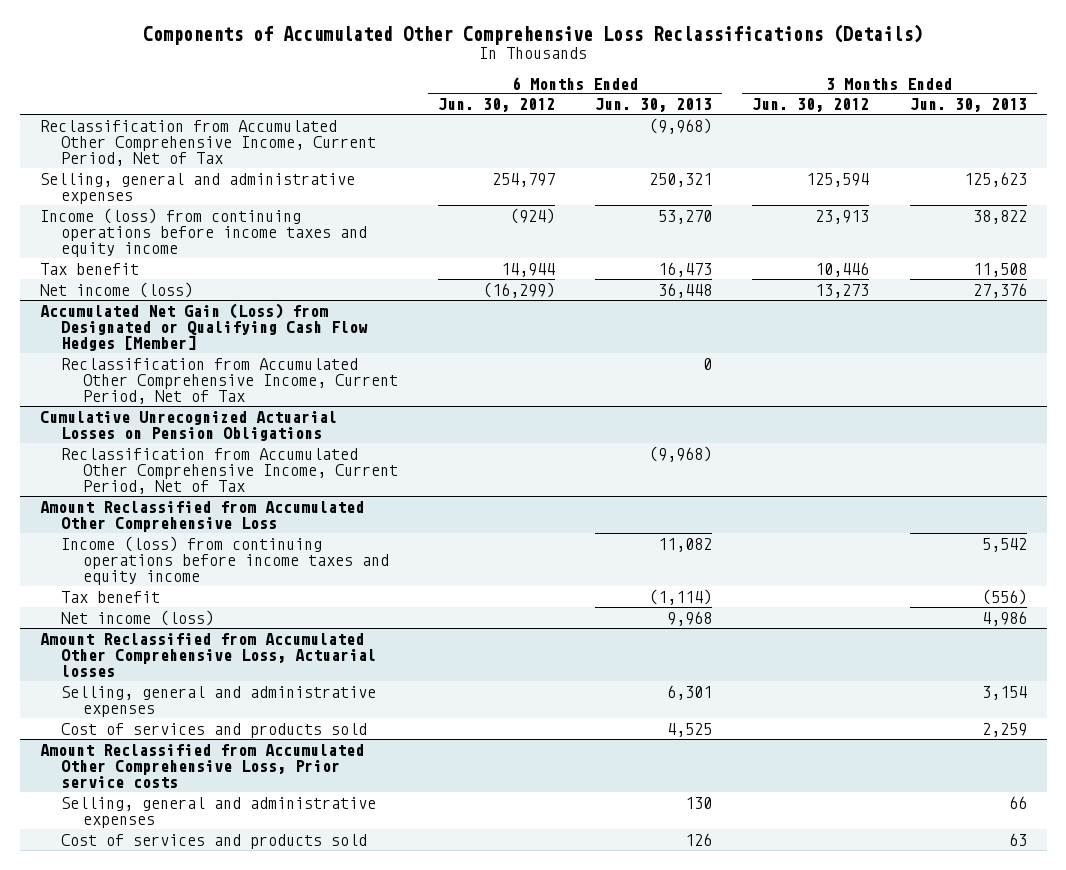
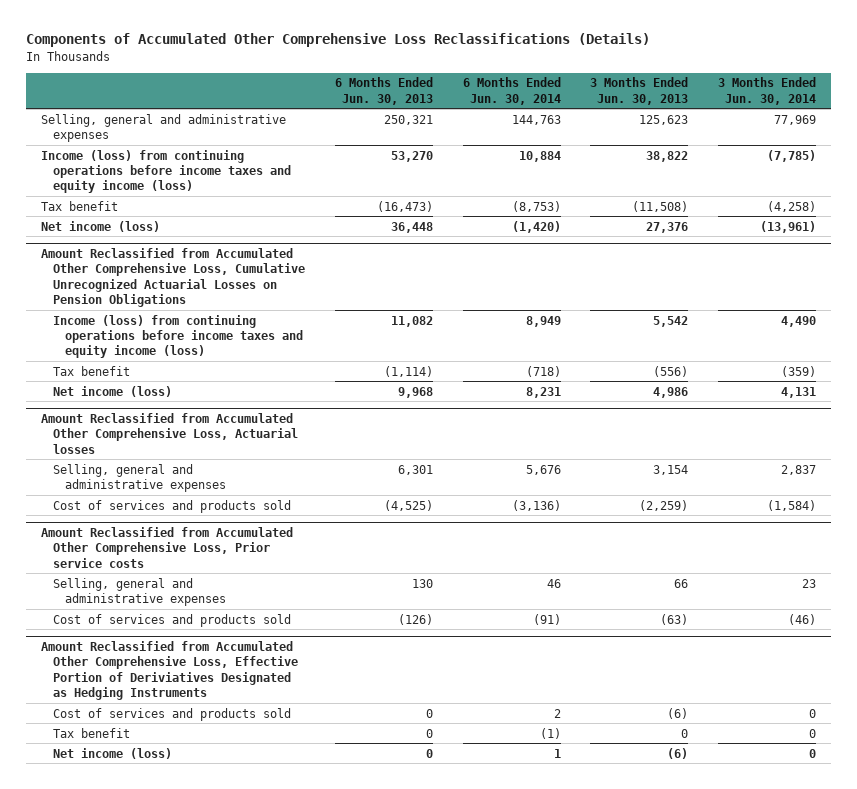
- | 6 Months Ended Jun. 30, 2012 | 6 Months Ended Jun. 30, 2013 | 3 Months Ended Jun. 30, 2012 | 3 Months Ended Jun. 30, 2013
+ | 6 Months Ended Jun. 30, 2013 | 6 Months Ended Jun. 30, 2014 | 3 Months Ended Jun. 30, 2013 | 3 Months Ended Jun. 30, 2014
- Reclassification from Accumulated Other Comprehensive Income, Current Period, Net of Tax | | (9,968) | |
- Income (loss) from continuing operations before income taxes and equity income | (924) | 53,270 | 23,913 | 38,822
- Tax benefit | 14,944 | 16,473 | 10,446 | 11,508
+ Income (loss) from continuing operations before income taxes and equity income (loss) | 53,270 | 10,884 | 38,822 | (7,785)
+ Tax benefit | (16,473) | (8,753) | (11,508) | (4,258)
- Accumulated Net Gain (Loss) from Designated or Qualifying Cash Flow Hedges [Member]
- Reclassification from Accumulated Other Comprehensive Income, Current Period, Net of Tax | | 0 | |
- Cumulative Unrecognized Actuarial Losses on Pension Obligations
- Reclassification from Accumulated Other Comprehensive Income, Current Period, Net of Tax | | (9,968) | |
- Amount Reclassified from Accumulated Other Comprehensive Loss
- Income (loss) from continuing operations before income taxes and equity income | | 11,082 | | 5,542
+ Amount Reclassified from Accumulated Other Comprehensive Loss, Cumulative Unrecognized Actuarial Losses on Pension Obligations
+ Income (loss) from continuing operations before income taxes and equity income (loss) | 11,082 | 8,949 | 5,542 | 4,490
@ Amount Reclassified from Accumulated Other Comprehensive Loss, Actuarial losses
- Cost of services and products sold | | 4,525 | | 2,259
+ Cost of services and products sold | (4,525) | (3,136) | (2,259) | (1,584)
@ Amount Reclassified from Accumulated Other Comprehensive Loss, Prior service costs
- Cost of services and products sold | | 126 | | 63
+ Cost of services and products sold | (126) | (91) | (63) | (46)
+ Amount Reclassified from Accumulated Other Comprehensive Loss, Effective Portion of Deriviatives Designated as Hedging Instruments
+ Cost of services and products sold | 0 | 2 | (6) | 0
+ Tax benefit | 0 | (1) | 0 | 0
+ Net income (loss) | 0 | 1 | (6) | 0

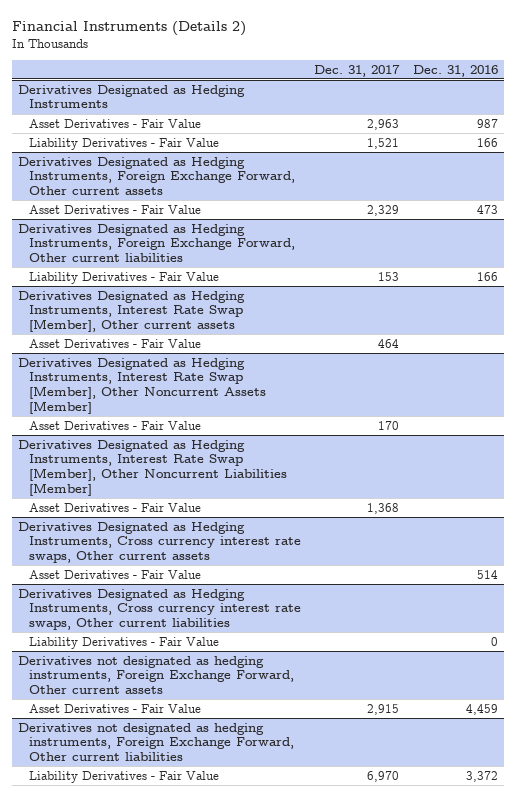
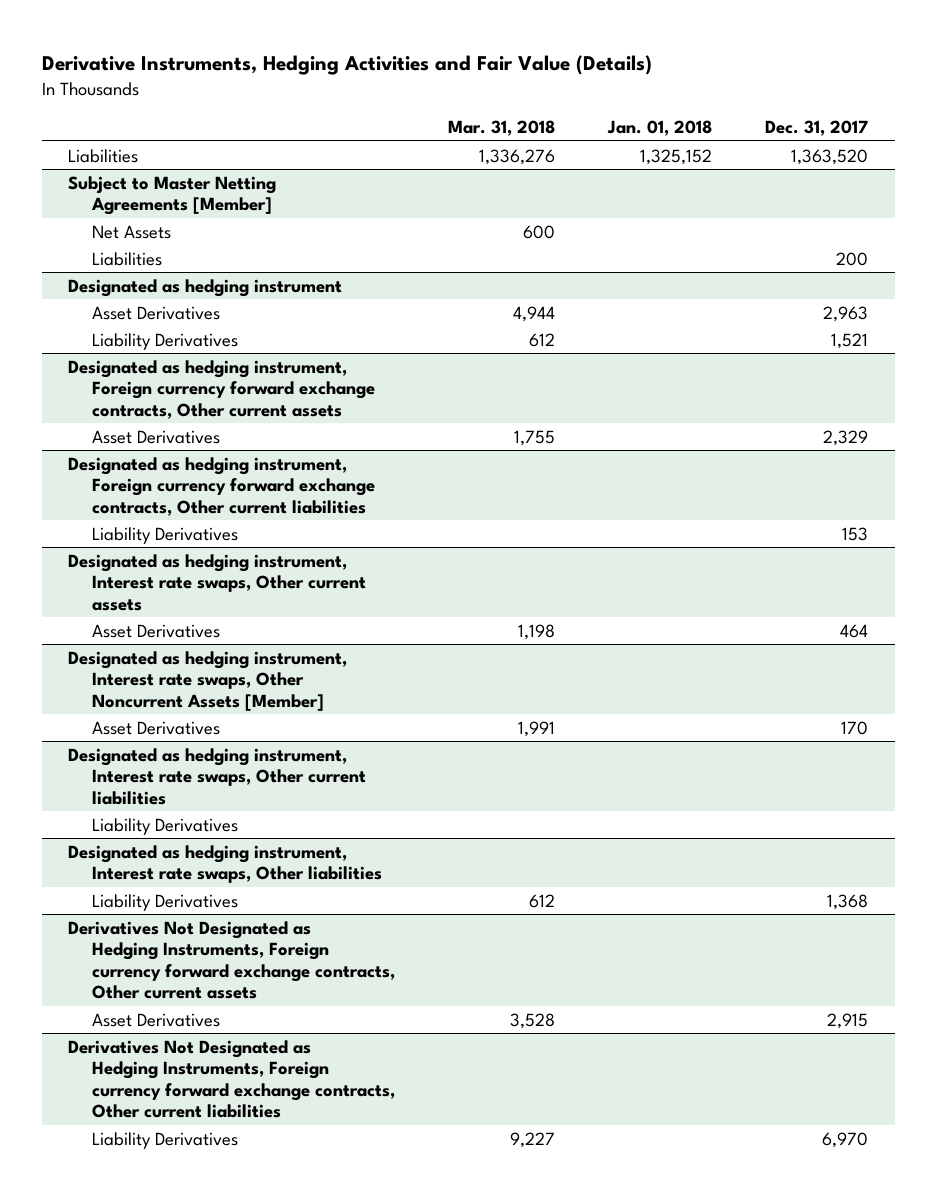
- Financial Instruments (Details 2)
+ Derivative Instruments, Hedging Activities and Fair Value (Details)
- | Dec. 31, 2017 | Dec. 31, 2016
+ | Mar. 31, 2018 | Jan. 01, 2018 | Dec. 31, 2017
- Derivatives Designated as Hedging Instruments
- Asset Derivatives - Fair Value | 2,963 | 987
- Liability Derivatives - Fair Value | 1,521 | 166
- Derivatives Designated as Hedging Instruments, Foreign Exchange Forward, Other current assets
- Asset Derivatives - Fair Value | 2,329 | 473
- Derivatives Designated as Hedging Instruments, Foreign Exchange Forward, Other current liabilities
- Liability Derivatives - Fair Value | 153 | 166
- Derivatives Designated as Hedging Instruments, Interest Rate Swap [Member], Other current assets
- Asset Derivatives - Fair Value | 464 |
- Derivatives Designated as Hedging Instruments, Interest Rate Swap [Member], Other Noncurrent Assets [Member]
- Asset Derivatives - Fair Value | 170 |
- Derivatives Designated as Hedging Instruments, Interest Rate Swap [Member], Other Noncurrent Liabilities [Member]
- Asset Derivatives - Fair Value | 1,368 |
- Derivatives Designated as Hedging Instruments, Cross currency interest rate swaps, Other current assets
- Asset Derivatives - Fair Value | | 514
- Derivatives Designated as Hedging Instruments, Cross currency interest rate swaps, Other current liabilities
- Liability Derivatives - Fair Value | | 0
- Derivatives not designated as hedging instruments, Foreign Exchange Forward, Other current assets
- Asset Derivatives - Fair Value | 2,915 | 4,459
- Derivatives not designated as hedging instruments, Foreign Exchange Forward, Other current liabilities
- Liability Derivatives - Fair Value | 6,970 | 3,372
+ Liabilities | 1,336,276 | 1,325,152 | 1,363,520
+ Subject to Master Netting Agreements [Member]
+ Net Assets | 600 | |
+ Liabilities | | | 200
+ Designated as hedging instrument
+ Asset Derivatives | 4,944 | | 2,963
+ Liability Derivatives | 612 | | 1,521
+ Designated as hedging instrument, Foreign currency forward exchange contracts, Other current assets
+ Asset Derivatives | 1,755 | | 2,329
+ Designated as hedging instrument, Foreign currency forward exchange contracts, Other current liabilities
+ Liability Derivatives | | | 153
+ Designated as hedging instrument, Interest rate swaps, Other current assets
+ Asset Derivatives | 1,198 | | 464
+ Designated as hedging instrument, Interest rate swaps, Other Noncurrent Assets [Member]
+ Asset Derivatives | 1,991 | | 170
+ Designated as hedging instrument, Interest rate swaps, Other current liabilities
+ Liability Derivatives
+ Designated as hedging instrument, Interest rate swaps, Other liabilities
+ Liability Derivatives | 612 | | 1,368
+ Derivatives Not Designated as Hedging Instruments, Foreign currency forward exchange contracts, Other current assets
+ Asset Derivatives | 3,528 | | 2,915
+ Derivatives Not Designated as Hedging Instruments, Foreign currency forward exchange contracts, Other current liabilities
+ Liability Derivatives | 9,227 | | 6,970

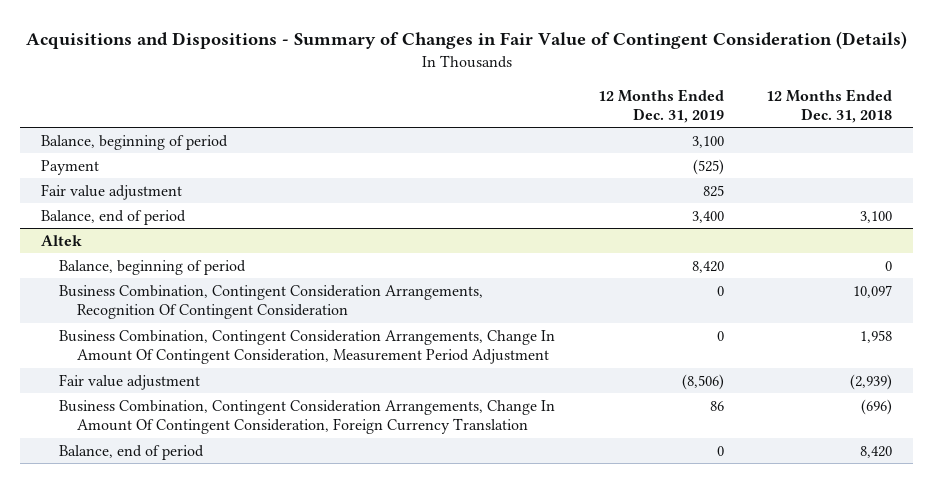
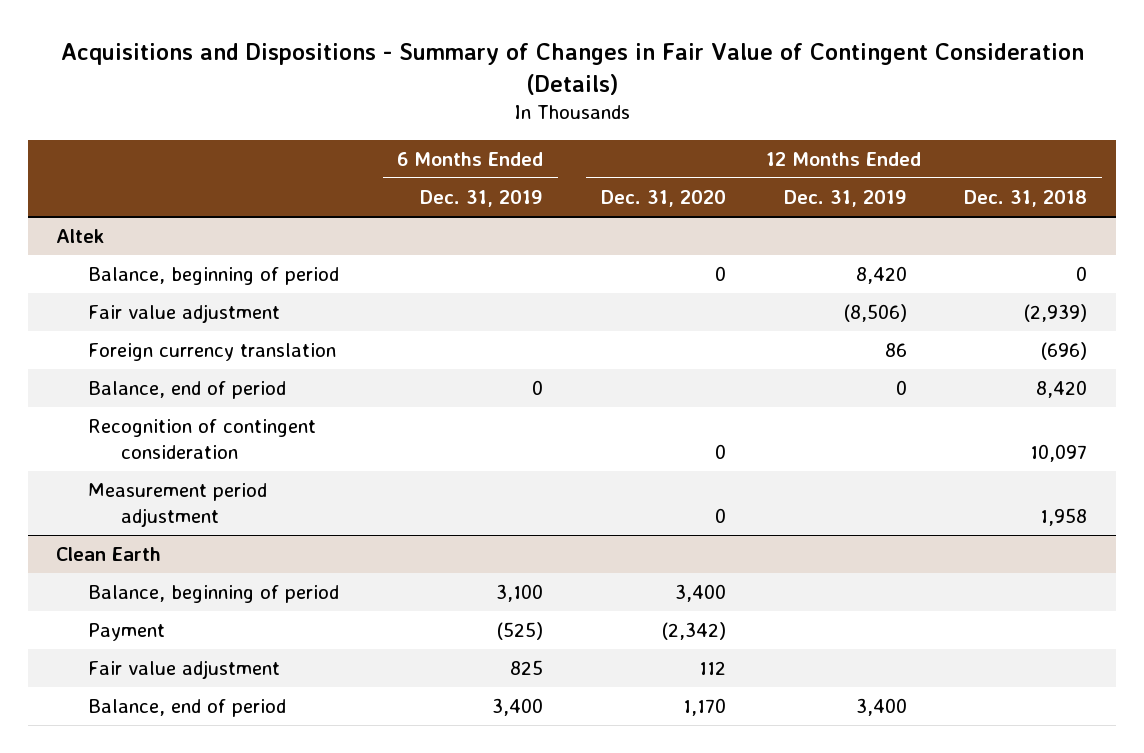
- | 12 Months Ended Dec. 31, 2019 | 12 Months Ended Dec. 31, 2018
+ | 6 Months Ended Dec. 31, 2019 | 12 Months Ended Dec. 31, 2020 | 12 Months Ended Dec. 31, 2019 | 12 Months Ended Dec. 31, 2018
- Balance, beginning of period | 3,100 |
- Payment | (525) |
- Fair value adjustment | 825 |
- Balance, end of period | 3,400 | 3,100
@ Altek
- Business Combination, Contingent Consideration Arrangements, Recognition Of Contingent Consideration | 0 | 10,097
- Business Combination, Contingent Consideration Arrangements, Change In Amount Of Contingent Consideration, Measurement Period Adjustment | 0 | 1,958
- Business Combination, Contingent Consideration Arrangements, Change In Amount Of Contingent Consideration, Foreign Currency Translation | 86 | (696)
+ Foreign currency translation | | | 86 | (696)
+ Recognition of contingent consideration | | 0 | | 10,097
+ Measurement period adjustment | | 0 | | 1,958
+ Clean Earth
+ Balance, beginning of period | 3,100 | 3,400 | |
+ Payment | (525) | (2,342) | |
+ Fair value adjustment | 825 | 112 | |
+ Balance, end of period | 3,400 | 1,170 | 3,400 |

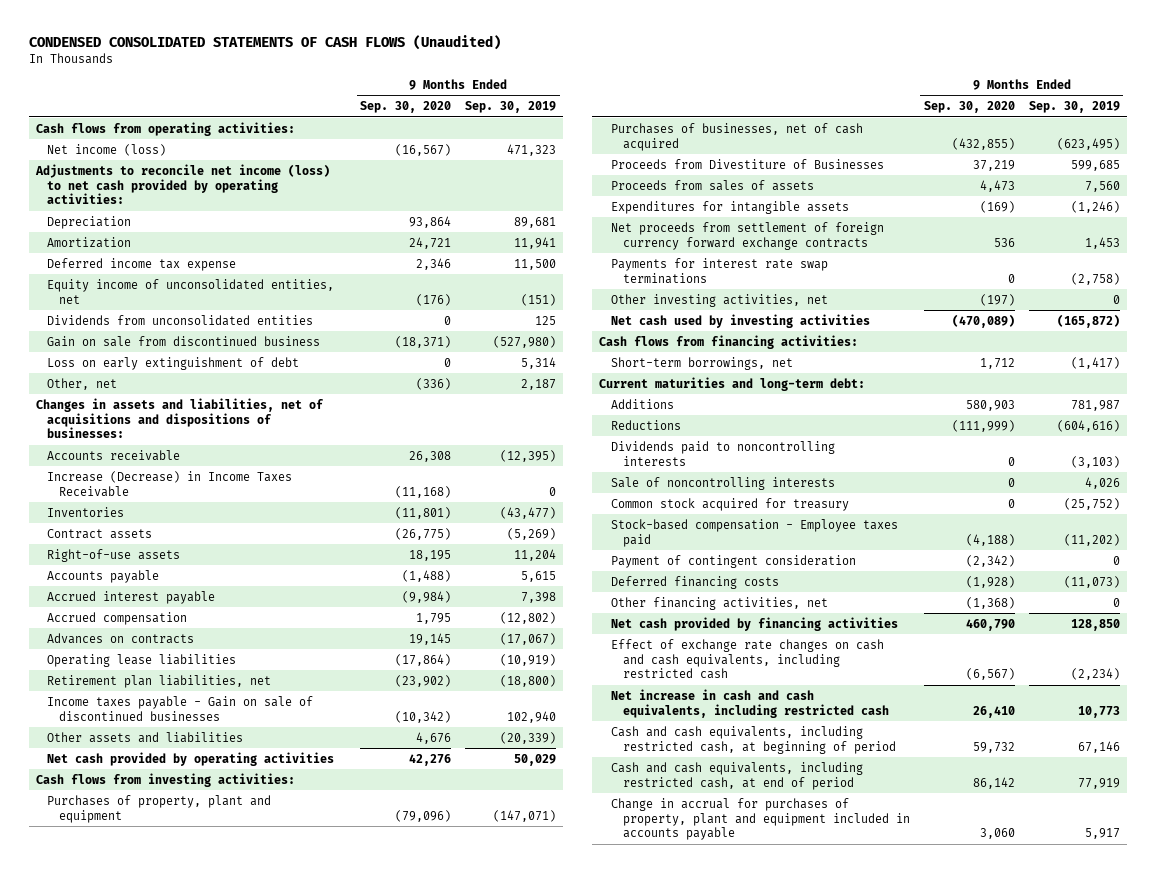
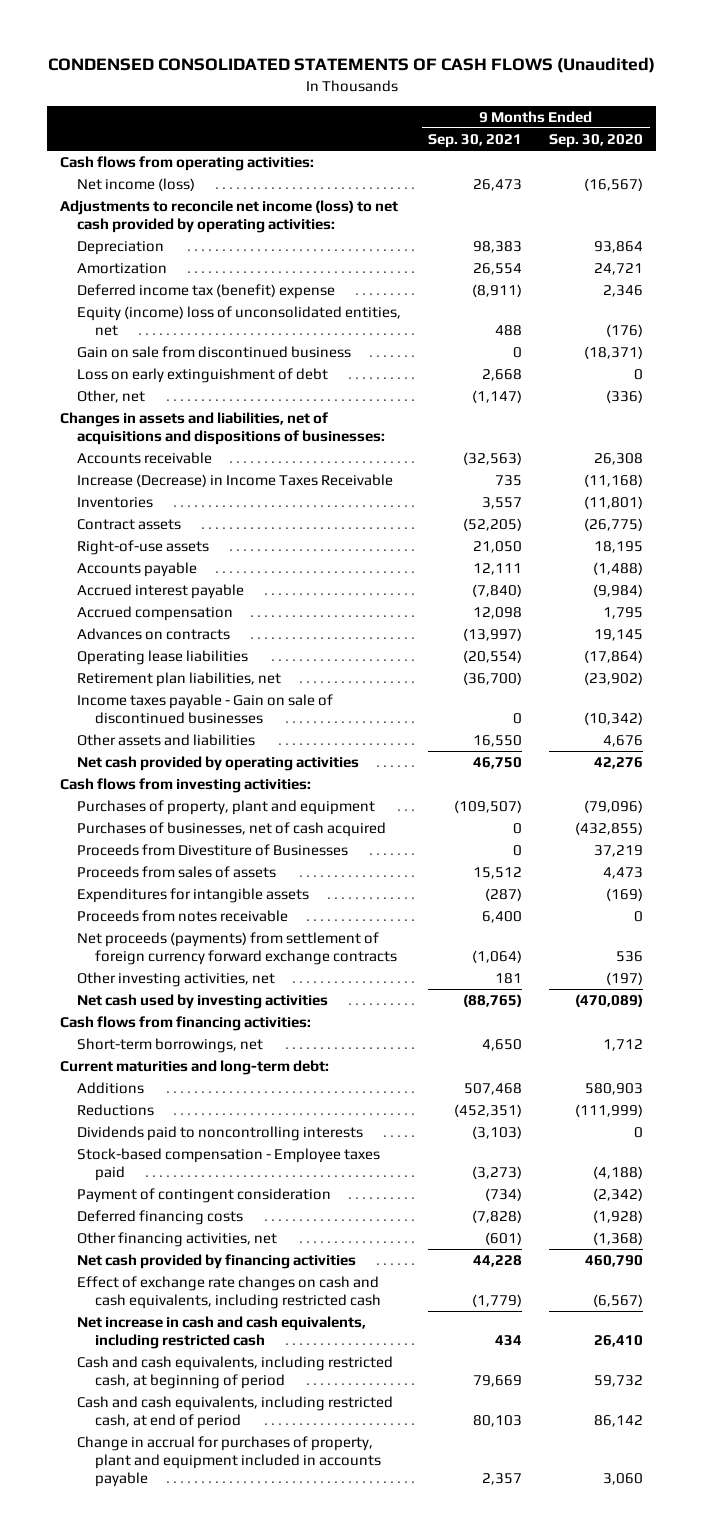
- | 9 Months Ended Sep. 30, 2020 | 9 Months Ended Sep. 30, 2019
+ | 9 Months Ended Sep. 30, 2021 | 9 Months Ended Sep. 30, 2020
- Deferred income tax expense | 2,346 | 11,500
- Equity income of unconsolidated entities, net | (176) | (151)
- Dividends from unconsolidated entities | 0 | 125
+ Deferred income tax (benefit) expense | (8,911) | 2,346
+ Equity (income) loss of unconsolidated entities, net | 488 | (176)
- Net proceeds from settlement of foreign currency forward exchange contracts | 536 | 1,453
- Payments for interest rate swap terminations | 0 | (2,758)
+ Proceeds from notes receivable | 6,400 | 0
+ Net proceeds (payments) from settlement of foreign currency forward exchange contracts | (1,064) | 536
- Sale of noncontrolling interests | 0 | 4,026
- Common stock acquired for treasury | 0 | (25,752)

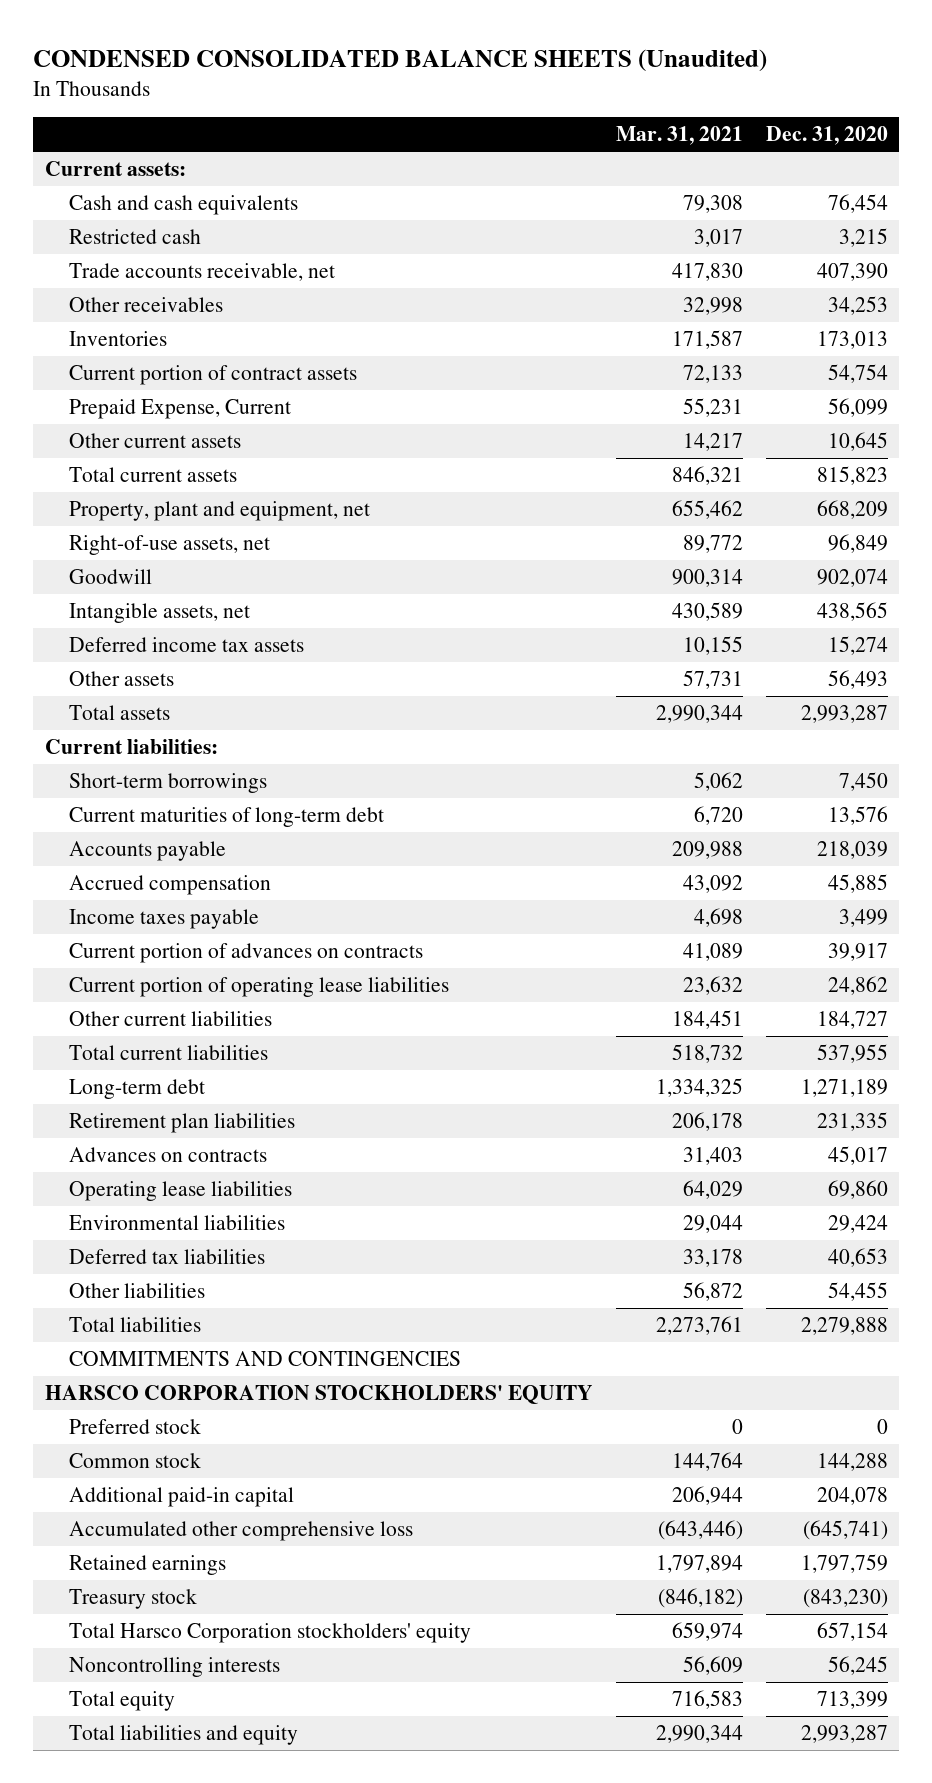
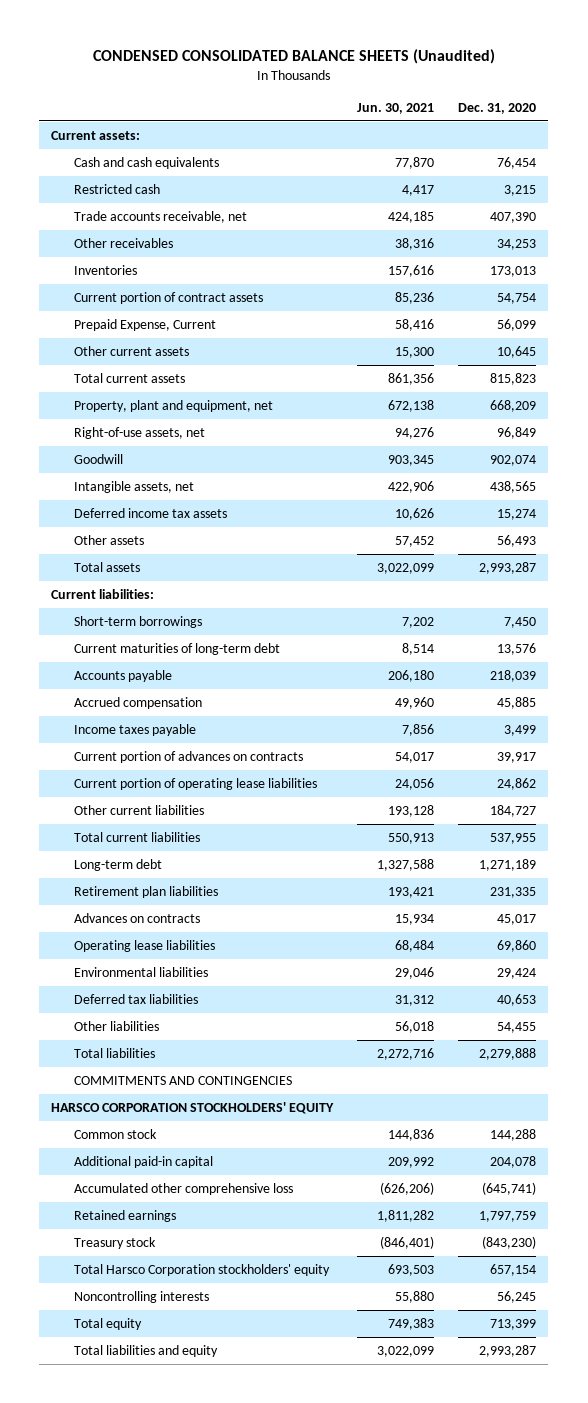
- | Mar. 31, 2021 | Dec. 31, 2020
+ | Jun. 30, 2021 | Dec. 31, 2020
- Preferred stock | 0 | 0

